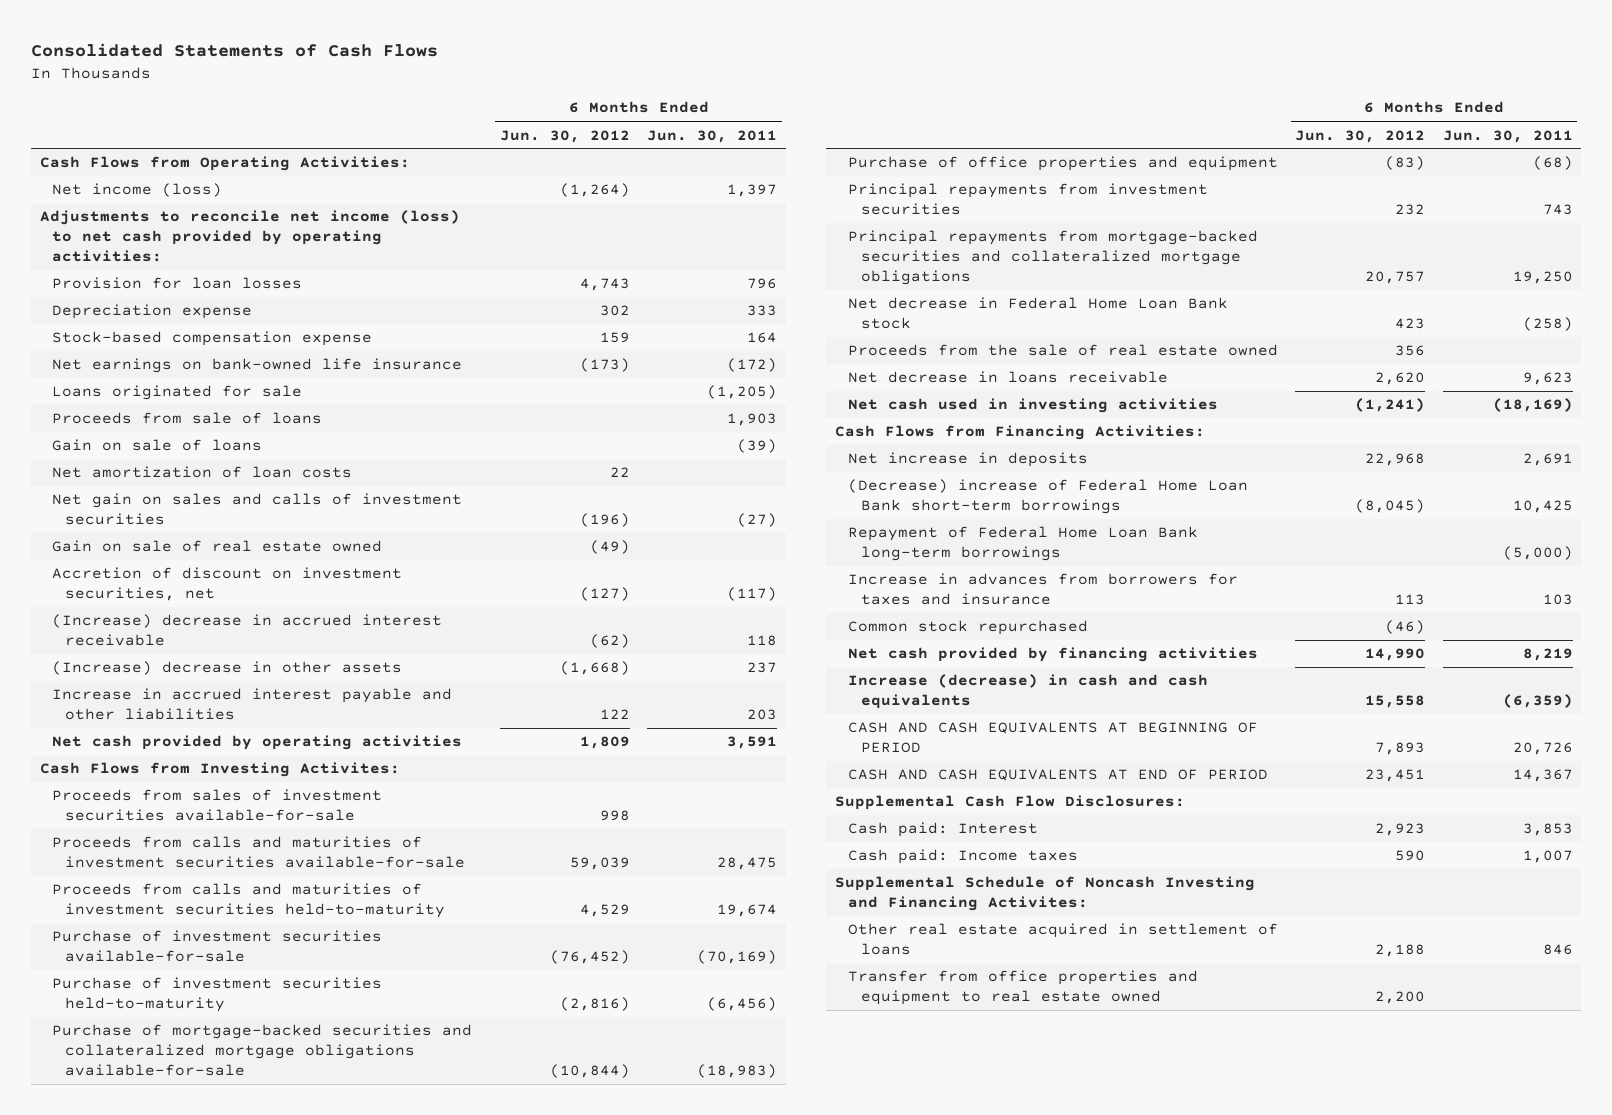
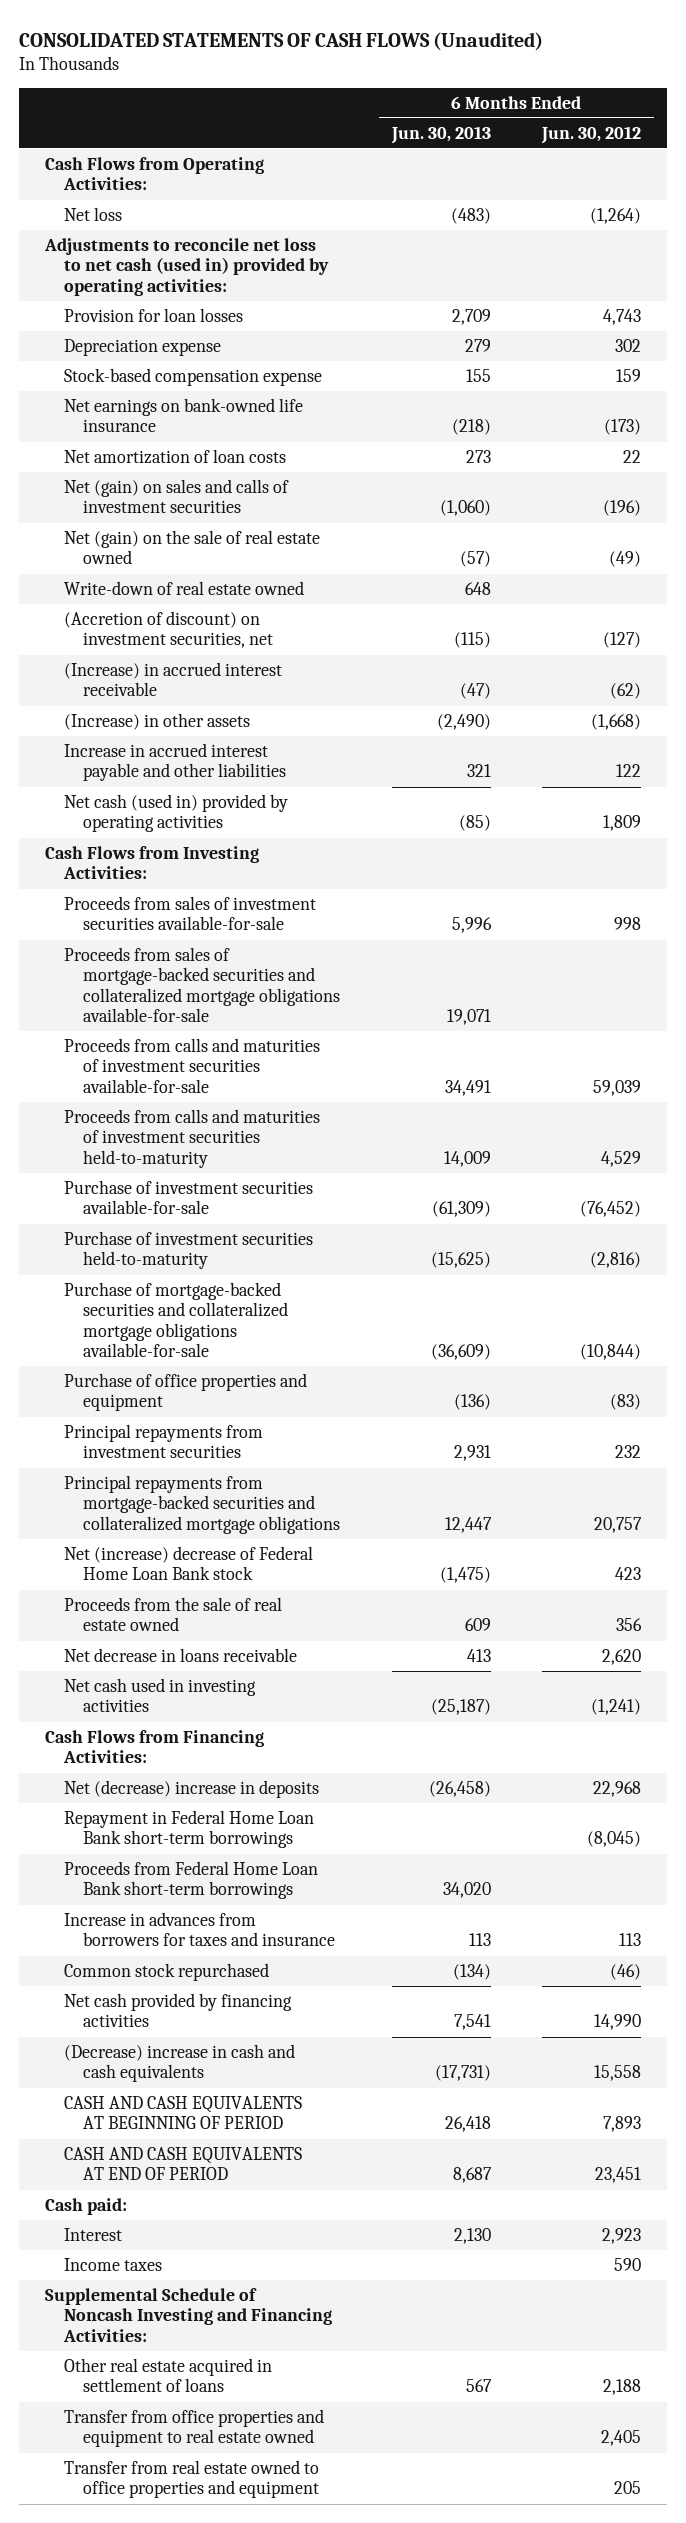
- Consolidated Statements of Cash Flows
+ CONSOLIDATED STATEMENTS OF CASH FLOWS (Unaudited)
- | 6 Months Ended Jun. 30, 2012 | 6 Months Ended Jun. 30, 2011
+ | 6 Months Ended Jun. 30, 2013 | 6 Months Ended Jun. 30, 2012
- Net income (loss) | (1,264) | 1,397
- Adjustments to reconcile net income (loss) to net cash provided by operating activities:
+ Net loss | (483) | (1,264)
+ Adjustments to reconcile net loss to net cash (used in) provided by operating activities:
- Loans originated for sale | | (1,205)
- Proceeds from sale of loans | | 1,903
- Gain on sale of loans | | (39)
- Net gain on sales and calls of investment securities | (196) | (27)
- Gain on sale of real estate owned | (49) |
- Accretion of discount on investment securities, net | (127) | (117)
- (Increase) decrease in accrued interest receivable | (62) | 118
- (Increase) decrease in other assets | (1,668) | 237
+ Net (gain) on sales and calls of investment securities | (1,060) | (196)
+ Net (gain) on the sale of real estate owned | (57) | (49)
+ Write-down of real estate owned | 648 |
+ (Accretion of discount) on investment securities, net | (115) | (127)
+ (Increase) in accrued interest receivable | (47) | (62)
+ (Increase) in other assets | (2,490) | (1,668)
- Net cash provided by operating activities | 1,809 | 3,591
- Cash Flows from Investing Activites:
+ Net cash (used in) provided by operating activities | (85) | 1,809
+ Cash Flows from Investing Activities:
+ Proceeds from sales of mortgage-backed securities and collateralized mortgage obligations available-for-sale | 19,071 |
- Net decrease in Federal Home Loan Bank stock | 423 | (258)
+ Net (increase) decrease of Federal Home Loan Bank stock | (1,475) | 423
- Net increase in deposits | 22,968 | 2,691
- (Decrease) increase of Federal Home Loan Bank short-term borrowings | (8,045) | 10,425
- Repayment of Federal Home Loan Bank long-term borrowings | | (5,000)
+ Net (decrease) increase in deposits | (26,458) | 22,968
+ Repayment in Federal Home Loan Bank short-term borrowings | | (8,045)
+ Proceeds from Federal Home Loan Bank short-term borrowings | 34,020 |
- Increase (decrease) in cash and cash equivalents | 15,558 | (6,359)
+ (Decrease) increase in cash and cash equivalents | (17,731) | 15,558
- Supplemental Cash Flow Disclosures:
- Cash paid: Interest | 2,923 | 3,853
- Cash paid: Income taxes | 590 | 1,007
- Supplemental Schedule of Noncash Investing and Financing Activites:
+ Cash paid:
+ Interest | 2,130 | 2,923
+ Income taxes | | 590
+ Supplemental Schedule of Noncash Investing and Financing Activities:
- Transfer from office properties and equipment to real estate owned | 2,200 |
+ Transfer from office properties and equipment to real estate owned | | 2,405
+ Transfer from real estate owned to office properties and equipment | | 205

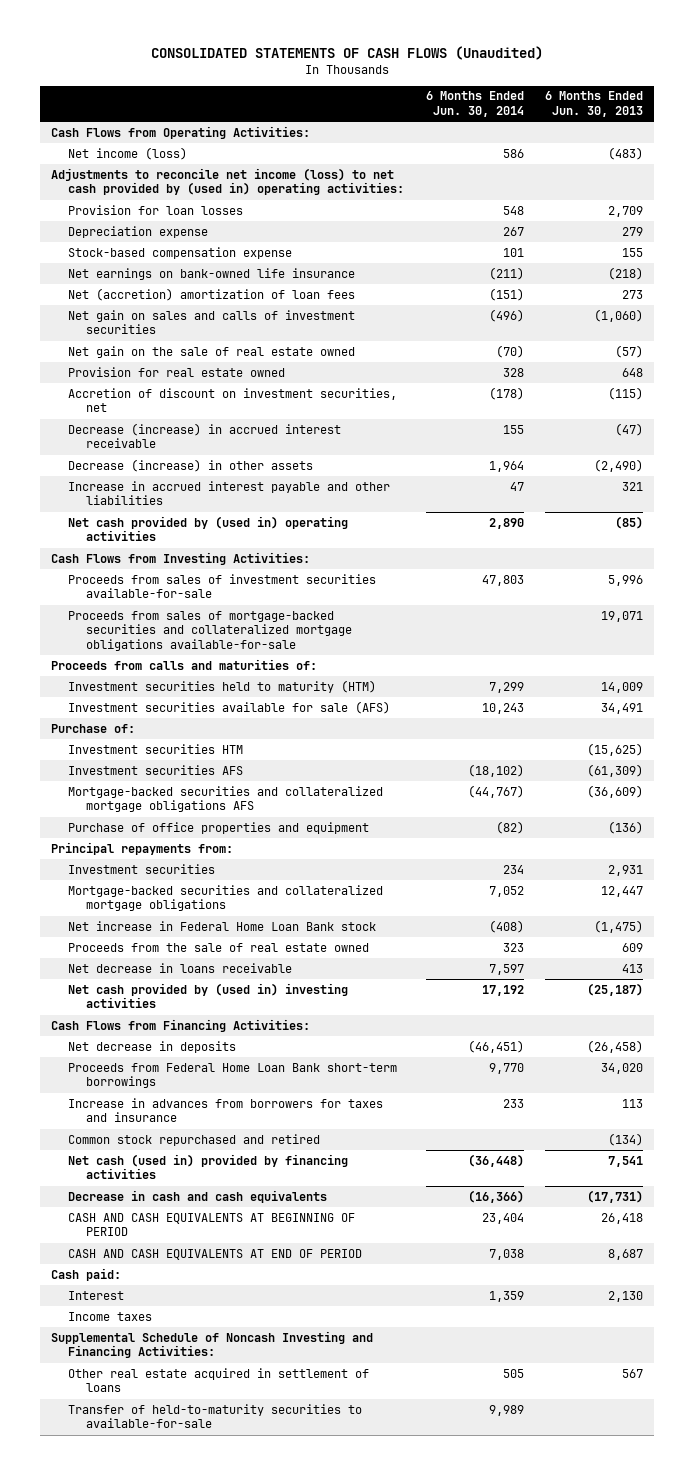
- | 6 Months Ended Jun. 30, 2013 | 6 Months Ended Jun. 30, 2012
+ | 6 Months Ended Jun. 30, 2014 | 6 Months Ended Jun. 30, 2013
- Net loss | (483) | (1,264)
- Adjustments to reconcile net loss to net cash (used in) provided by operating activities:
+ Net income (loss) | 586 | (483)
+ Adjustments to reconcile net income (loss) to net cash provided by (used in) operating activities:
- Net amortization of loan costs | 273 | 22
- Net (gain) on sales and calls of investment securities | (1,060) | (196)
- Net (gain) on the sale of real estate owned | (57) | (49)
- Write-down of real estate owned | 648 |
- (Accretion of discount) on investment securities, net | (115) | (127)
- (Increase) in accrued interest receivable | (47) | (62)
- (Increase) in other assets | (2,490) | (1,668)
+ Net (accretion) amortization of loan fees | (151) | 273
+ Net gain on sales and calls of investment securities | (496) | (1,060)
+ Net gain on the sale of real estate owned | (70) | (57)
+ Provision for real estate owned | 328 | 648
+ Accretion of discount on investment securities, net | (178) | (115)
+ Decrease (increase) in accrued interest receivable | 155 | (47)
+ Decrease (increase) in other assets | 1,964 | (2,490)
- Net cash (used in) provided by operating activities | (85) | 1,809
+ Net cash provided by (used in) operating activities | 2,890 | (85)
- Proceeds from calls and maturities of investment securities available-for-sale | 34,491 | 59,039
- Proceeds from calls and maturities of investment securities held-to-maturity | 14,009 | 4,529
- Purchase of investment securities available-for-sale | (61,309) | (76,452)
- Purchase of investment securities held-to-maturity | (15,625) | (2,816)
- Purchase of mortgage-backed securities and collateralized mortgage obligations available-for-sale | (36,609) | (10,844)
+ Proceeds from calls and maturities of:
+ Investment securities held to maturity (HTM) | 7,299 | 14,009
+ Investment securities available for sale (AFS) | 10,243 | 34,491
+ Purchase of:
+ Investment securities HTM | | (15,625)
+ Investment securities AFS | (18,102) | (61,309)
+ Mortgage-backed securities and collateralized mortgage obligations AFS | (44,767) | (36,609)
- Principal repayments from investment securities | 2,931 | 232
- Principal repayments from mortgage-backed securities and collateralized mortgage obligations | 12,447 | 20,757
- Net (increase) decrease of Federal Home Loan Bank stock | (1,475) | 423
+ Principal repayments from:
+ Investment securities | 234 | 2,931
+ Mortgage-backed securities and collateralized mortgage obligations | 7,052 | 12,447
+ Net increase in Federal Home Loan Bank stock | (408) | (1,475)
- Net cash used in investing activities | (25,187) | (1,241)
+ Net cash provided by (used in) investing activities | 17,192 | (25,187)
- Net (decrease) increase in deposits | (26,458) | 22,968
- Repayment in Federal Home Loan Bank short-term borrowings | | (8,045)
+ Net decrease in deposits | (46,451) | (26,458)
- Common stock repurchased | (134) | (46)
- Net cash provided by financing activities | 7,541 | 14,990
- (Decrease) increase in cash and cash equivalents | (17,731) | 15,558
+ Common stock repurchased and retired | | (134)
+ Net cash (used in) provided by financing activities | (36,448) | 7,541
+ Decrease in cash and cash equivalents | (16,366) | (17,731)
- Transfer from office properties and equipment to real estate owned | | 2,405
- Transfer from real estate owned to office properties and equipment | | 205
+ Transfer of held-to-maturity securities to available-for-sale | 9,989 |

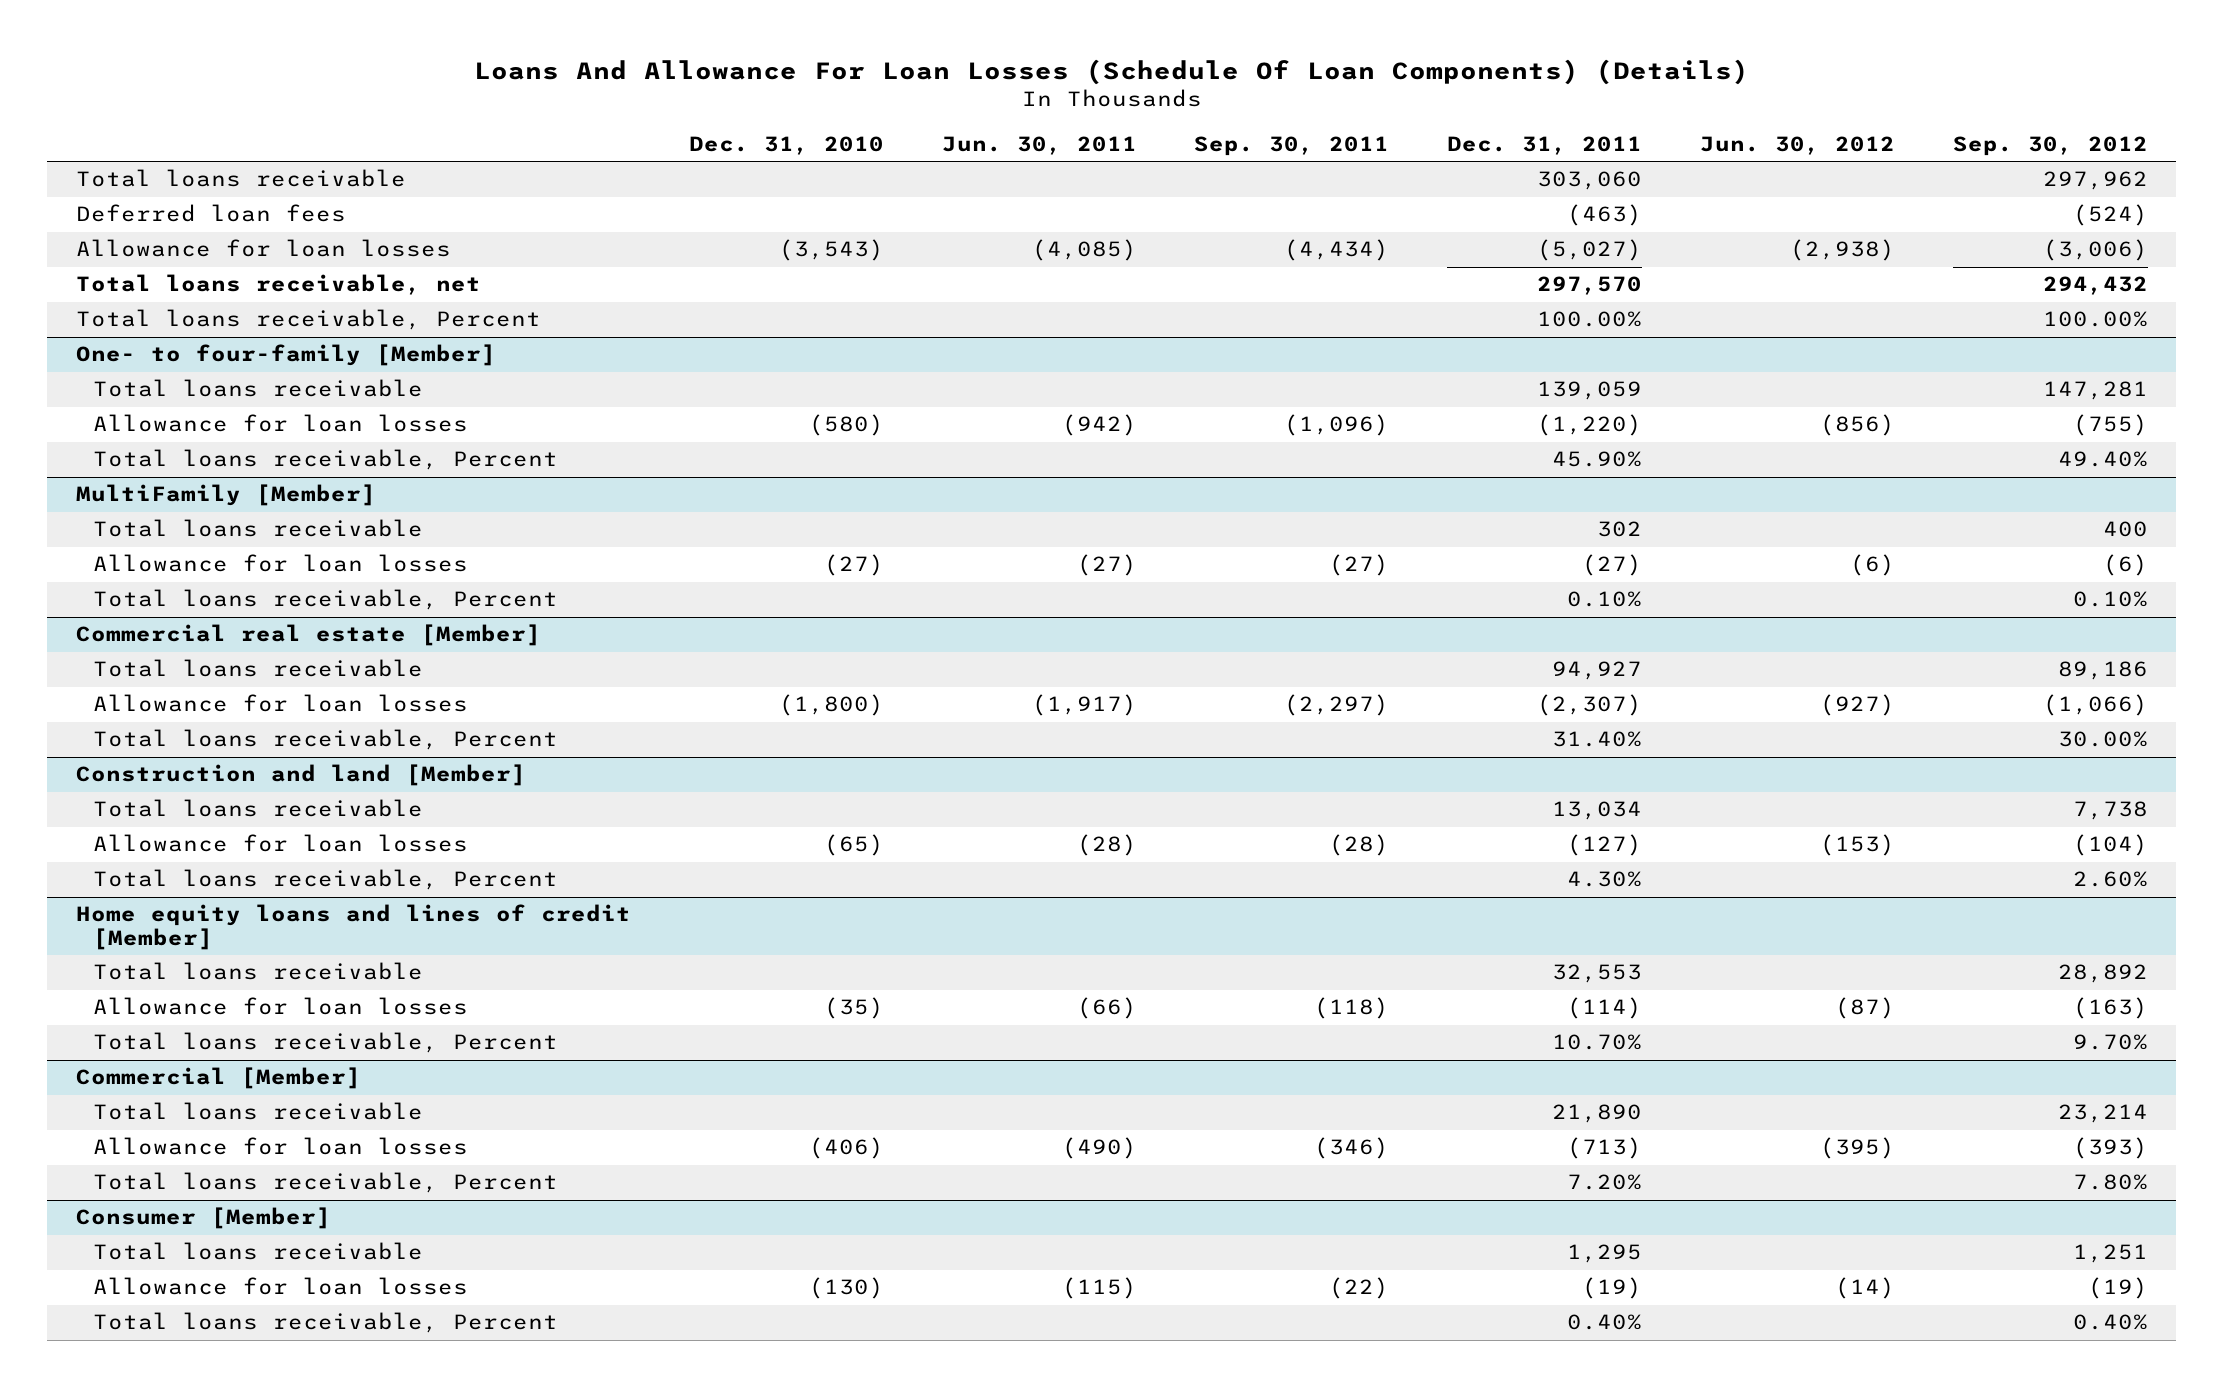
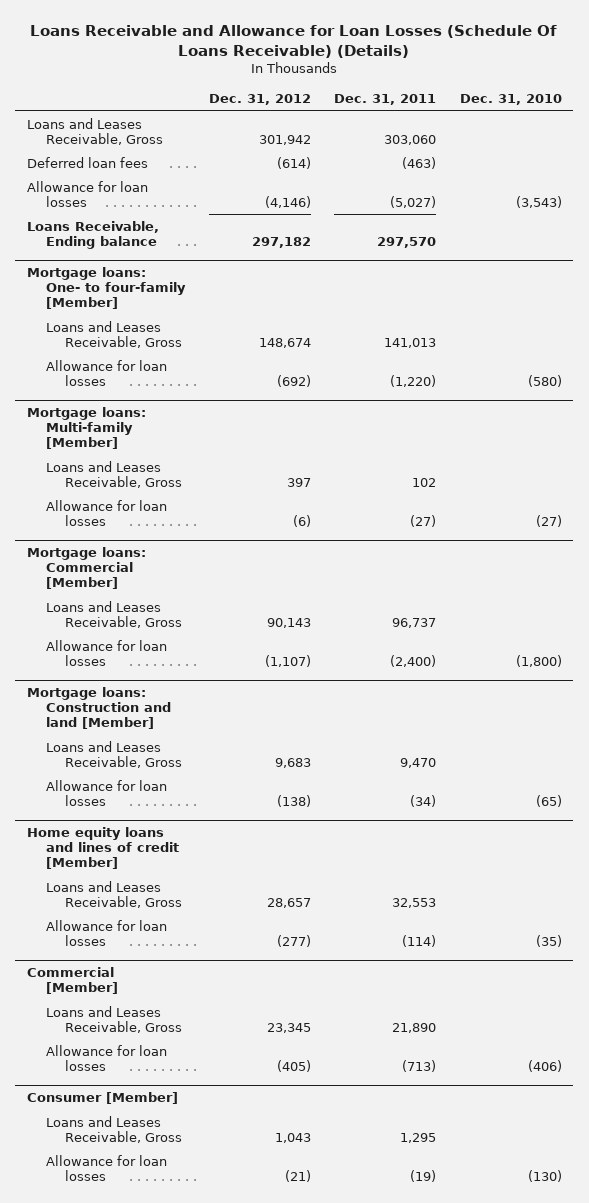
- Loans And Allowance For Loan Losses (Schedule Of Loan Components) (Details)
+ Loans Receivable and Allowance for Loan Losses (Schedule Of Loans Receivable) (Details)
- | Dec. 31, 2010 | Jun. 30, 2011 | Sep. 30, 2011 | Dec. 31, 2011 | Jun. 30, 2012 | Sep. 30, 2012
+ | Dec. 31, 2012 | Dec. 31, 2011 | Dec. 31, 2010
- Total loans receivable | | | | 303,060 | | 297,962
+ Loans and Leases Receivable, Gross | 301,942 | 303,060 |
- Total loans receivable, net | | | | 297,570 | | 294,432
- Total loans receivable, Percent | | | | 100.00% | | 100.00%
- One- to four-family [Member]
- Total loans receivable | | | | 139,059 | | 147,281
+ Loans Receivable, Ending balance | 297,182 | 297,570 |
+ Mortgage loans: One- to four-family [Member]
+ Loans and Leases Receivable, Gross | 148,674 | 141,013 |
- Total loans receivable, Percent | | | | 45.90% | | 49.40%
- MultiFamily [Member]
- Total loans receivable | | | | 302 | | 400
+ Mortgage loans: Multi-family [Member]
+ Loans and Leases Receivable, Gross | 397 | 102 |
- Total loans receivable, Percent | | | | 0.10% | | 0.10%
- Commercial real estate [Member]
- Total loans receivable | | | | 94,927 | | 89,186
- Allowance for loan losses | (1,800) | (1,917) | (2,297) | (2,307) | (927) | (1,066)
- Total loans receivable, Percent | | | | 31.40% | | 30.00%
- Construction and land [Member]
- Total loans receivable | | | | 13,034 | | 7,738
- Allowance for loan losses | (65) | (28) | (28) | (127) | (153) | (104)
- Total loans receivable, Percent | | | | 4.30% | | 2.60%
+ Mortgage loans: Commercial [Member]
+ Loans and Leases Receivable, Gross | 90,143 | 96,737 |
+ Allowance for loan losses | (1,107) | (2,400) | (1,800)
+ Mortgage loans: Construction and land [Member]
+ Loans and Leases Receivable, Gross | 9,683 | 9,470 |
+ Allowance for loan losses | (138) | (34) | (65)
@ Home equity loans and lines of credit [Member]
- Total loans receivable | | | | 32,553 | | 28,892
+ Loans and Leases Receivable, Gross | 28,657 | 32,553 |
- Total loans receivable, Percent | | | | 10.70% | | 9.70%
@ Commercial [Member]
- Total loans receivable | | | | 21,890 | | 23,214
+ Loans and Leases Receivable, Gross | 23,345 | 21,890 |
- Total loans receivable, Percent | | | | 7.20% | | 7.80%
@ Consumer [Member]
- Total loans receivable | | | | 1,295 | | 1,251
+ Loans and Leases Receivable, Gross | 1,043 | 1,295 |
- Total loans receivable, Percent | | | | 0.40% | | 0.40%

